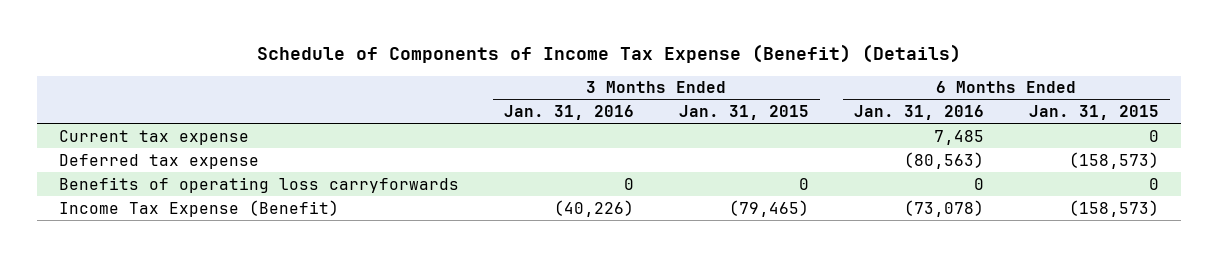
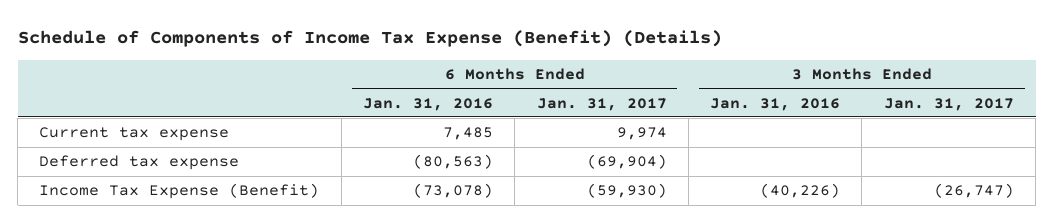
- | 3 Months Ended Jan. 31, 2016 | 3 Months Ended Jan. 31, 2015 | 6 Months Ended Jan. 31, 2016 | 6 Months Ended Jan. 31, 2015
+ | 6 Months Ended Jan. 31, 2016 | 6 Months Ended Jan. 31, 2017 | 3 Months Ended Jan. 31, 2016 | 3 Months Ended Jan. 31, 2017
- Benefits of operating loss carryforwards | 0 | 0 | 0 | 0

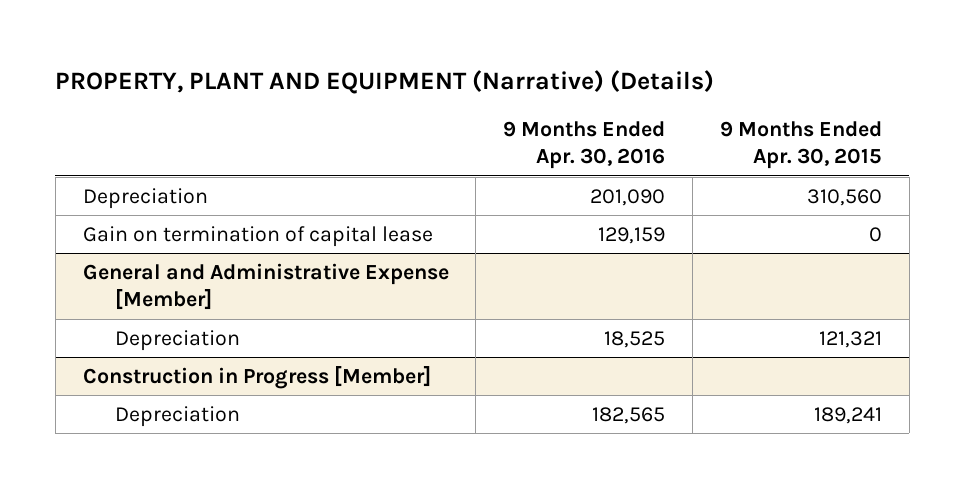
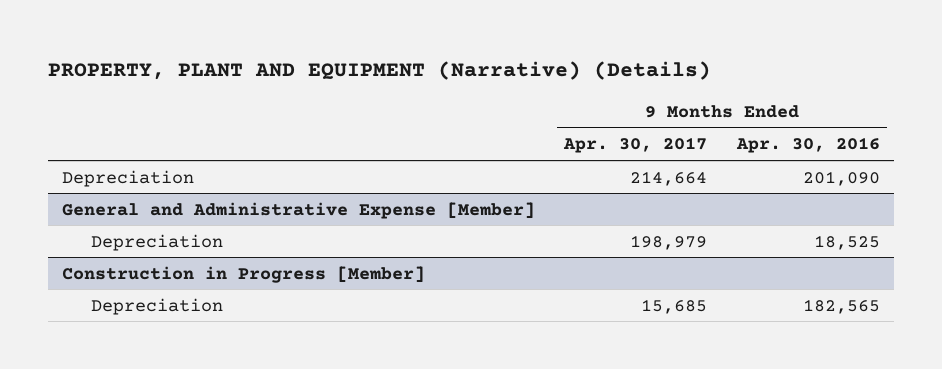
- | 9 Months Ended Apr. 30, 2016 | 9 Months Ended Apr. 30, 2015
+ | 9 Months Ended Apr. 30, 2017 | 9 Months Ended Apr. 30, 2016
- Gain on termination of capital lease | 129,159 | 0

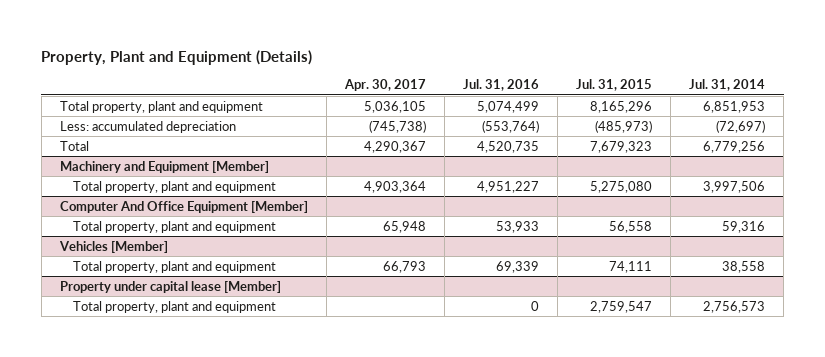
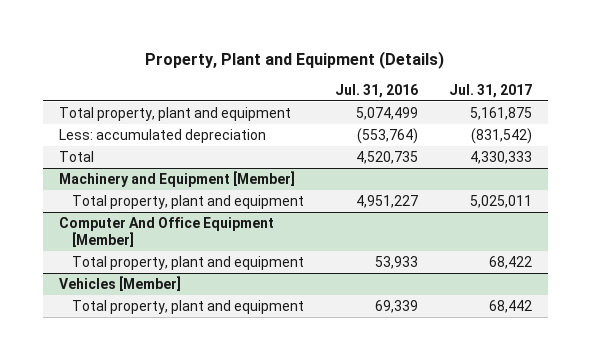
- | Apr. 30, 2017 | Jul. 31, 2016 | Jul. 31, 2015 | Jul. 31, 2014
+ | Jul. 31, 2016 | Jul. 31, 2017
- Property under capital lease [Member]
- Total property, plant and equipment | | 0 | 2,759,547 | 2,756,573

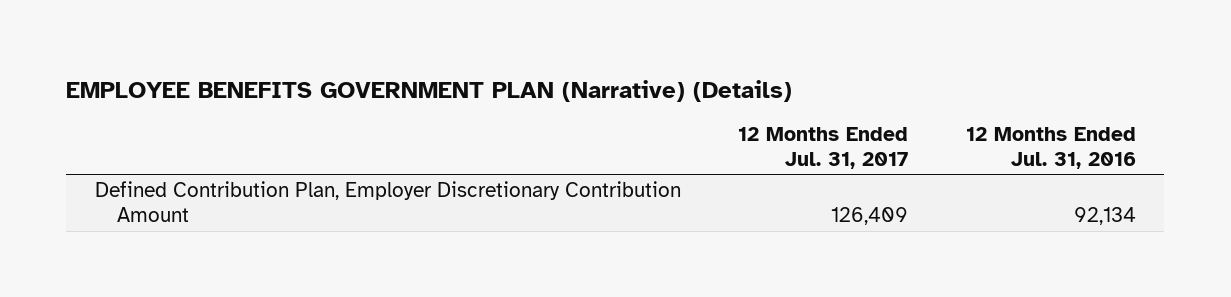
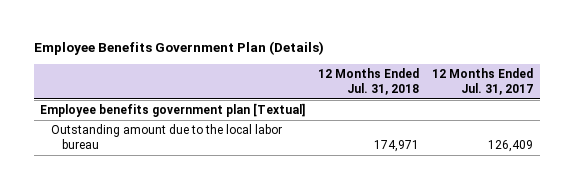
- EMPLOYEE BENEFITS GOVERNMENT PLAN (Narrative) (Details)
+ Employee Benefits Government Plan (Details)
- | 12 Months Ended Jul. 31, 2017 | 12 Months Ended Jul. 31, 2016
+ | 12 Months Ended Jul. 31, 2018 | 12 Months Ended Jul. 31, 2017
- Defined Contribution Plan, Employer Discretionary Contribution Amount | 126,409 | 92,134
+ Employee benefits government plan [Textual]
+ Outstanding amount due to the local labor bureau | 174,971 | 126,409

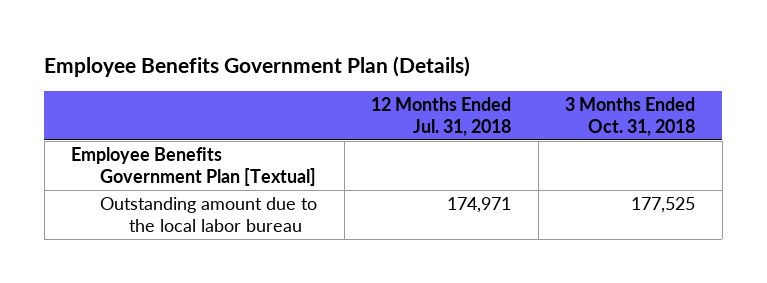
- | 12 Months Ended Jul. 31, 2018 | 12 Months Ended Jul. 31, 2017
+ | 12 Months Ended Jul. 31, 2018 | 3 Months Ended Oct. 31, 2018
- Employee benefits government plan [Textual]
+ Employee Benefits Government Plan [Textual]

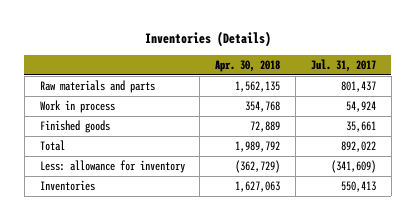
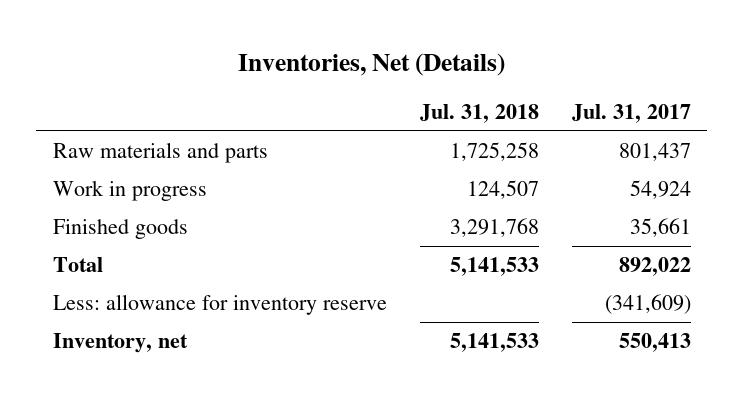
- Inventories (Details)
+ Inventories, Net (Details)
- | Apr. 30, 2018 | Jul. 31, 2017
+ | Jul. 31, 2018 | Jul. 31, 2017
- Work in process | 354,768 | 54,924
+ Work in progress | 124,507 | 54,924
- Less: allowance for inventory | (362,729) | (341,609)
- Inventories | 1,627,063 | 550,413
+ Less: allowance for inventory reserve | | (341,609)
+ Inventory, net | 5,141,533 | 550,413

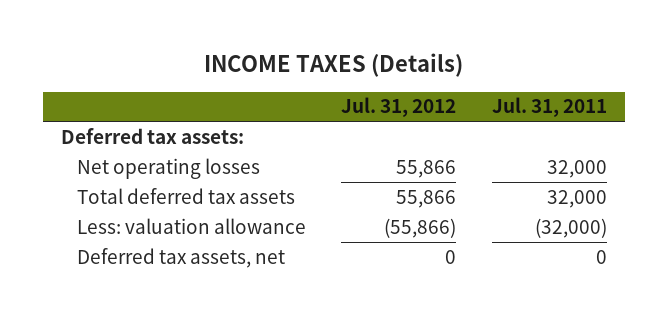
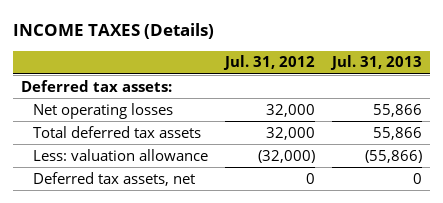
- | Jul. 31, 2012 | Jul. 31, 2011
+ | Jul. 31, 2012 | Jul. 31, 2013
- Net operating losses | 55,866 | 32,000
- Total deferred tax assets | 55,866 | 32,000
- Less: valuation allowance | (55,866) | (32,000)
+ Net operating losses | 32,000 | 55,866
+ Total deferred tax assets | 32,000 | 55,866
+ Less: valuation allowance | (32,000) | (55,866)

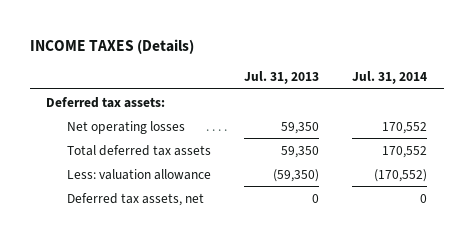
- | Jul. 31, 2012 | Jul. 31, 2013
+ | Jul. 31, 2013 | Jul. 31, 2014
- Net operating losses | 32,000 | 55,866
- Total deferred tax assets | 32,000 | 55,866
- Less: valuation allowance | (32,000) | (55,866)
+ Net operating losses | 59,350 | 170,552
+ Total deferred tax assets | 59,350 | 170,552
+ Less: valuation allowance | (59,350) | (170,552)

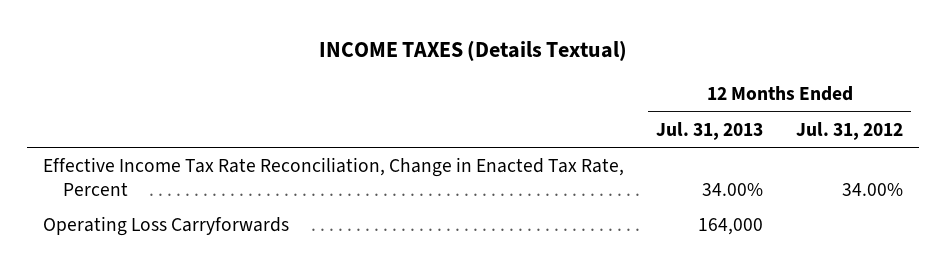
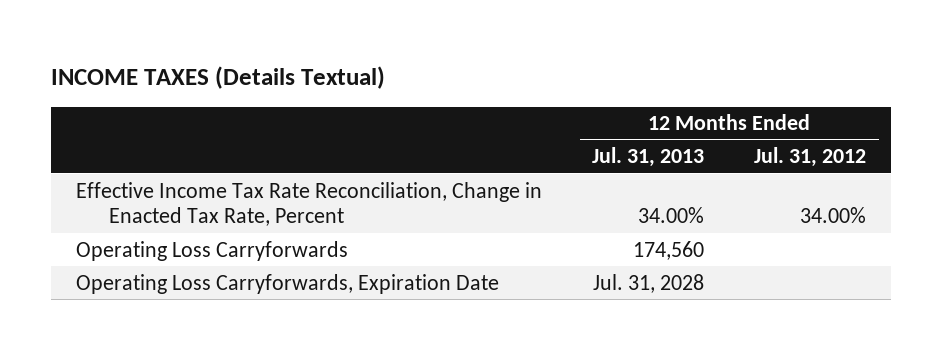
- Operating Loss Carryforwards | 164,000 |
+ Operating Loss Carryforwards | 174,560 |
+ Operating Loss Carryforwards, Expiration Date | Jul. 31, 2028 |

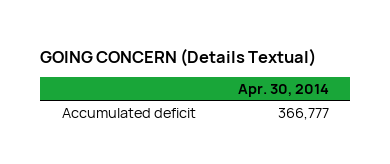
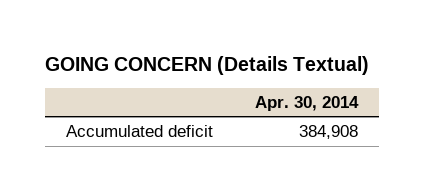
- Accumulated deficit | 366,777
+ Accumulated deficit | 384,908

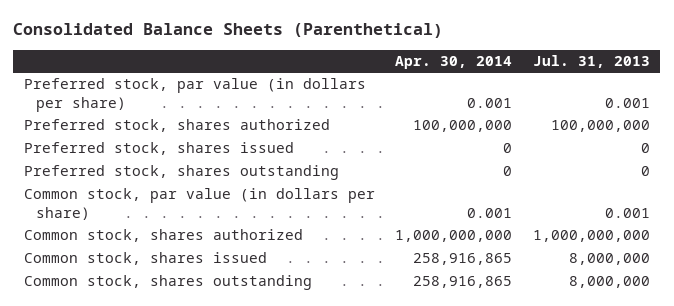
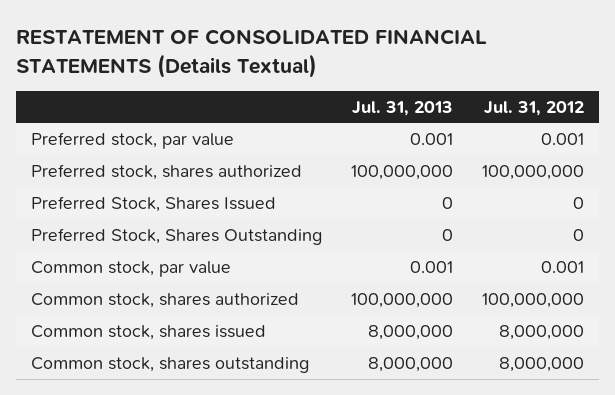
- Consolidated Balance Sheets (Parenthetical)
+ RESTATEMENT OF CONSOLIDATED FINANCIAL STATEMENTS (Details Textual)
- | Apr. 30, 2014 | Jul. 31, 2013
+ | Jul. 31, 2013 | Jul. 31, 2012
- Preferred stock, par value (in dollars per share) | 0.001 | 0.001
+ Preferred stock, par value | 0.001 | 0.001
- Preferred stock, shares issued | 0 | 0
- Preferred stock, shares outstanding | 0 | 0
- Common stock, par value (in dollars per share) | 0.001 | 0.001
- Common stock, shares authorized | 1,000,000,000 | 1,000,000,000
+ Preferred Stock, Shares Issued | 0 | 0
+ Preferred Stock, Shares Outstanding | 0 | 0
+ Common stock, par value | 0.001 | 0.001
+ Common stock, shares authorized | 100,000,000 | 100,000,000

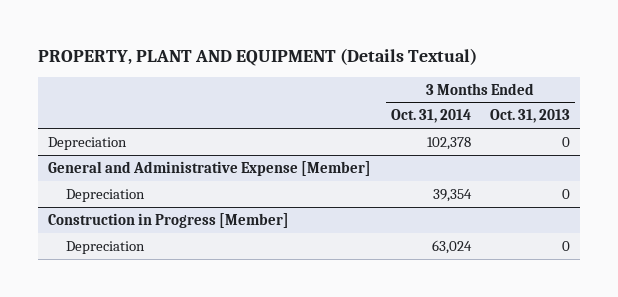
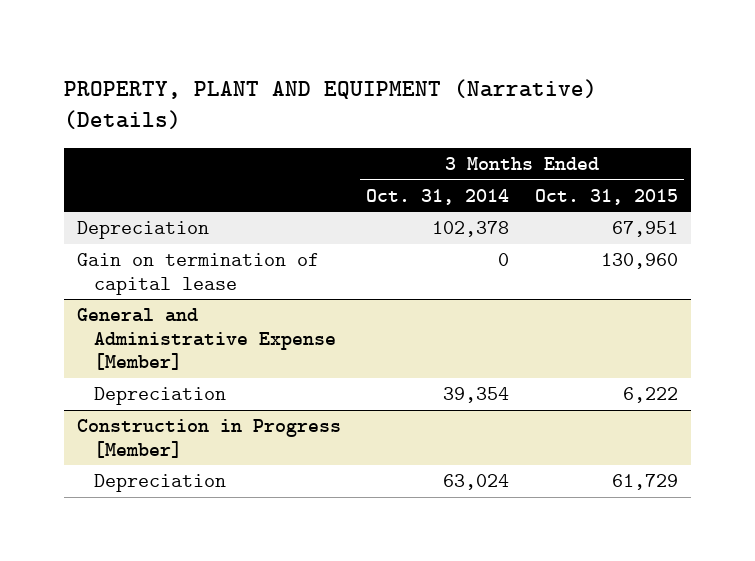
- PROPERTY, PLANT AND EQUIPMENT (Details Textual)
+ PROPERTY, PLANT AND EQUIPMENT (Narrative) (Details)
- | 3 Months Ended Oct. 31, 2014 | 3 Months Ended Oct. 31, 2013
+ | 3 Months Ended Oct. 31, 2014 | 3 Months Ended Oct. 31, 2015
+ Gain on termination of capital lease | 0 | 130,960

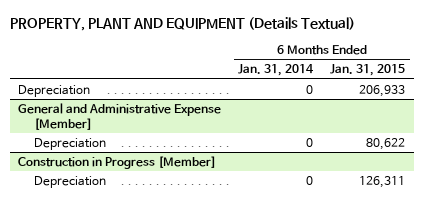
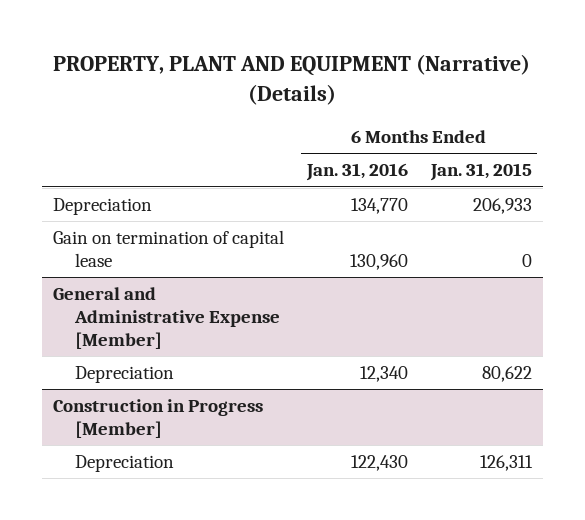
- PROPERTY, PLANT AND EQUIPMENT (Details Textual)
+ PROPERTY, PLANT AND EQUIPMENT (Narrative) (Details)
- | 6 Months Ended Jan. 31, 2014 | 6 Months Ended Jan. 31, 2015
+ | 6 Months Ended Jan. 31, 2016 | 6 Months Ended Jan. 31, 2015
+ Gain on termination of capital lease | 130,960 | 0

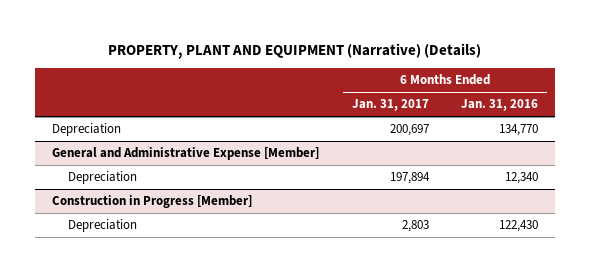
- | 6 Months Ended Jan. 31, 2016 | 6 Months Ended Jan. 31, 2015
+ | 6 Months Ended Jan. 31, 2017 | 6 Months Ended Jan. 31, 2016
- Gain on termination of capital lease | 130,960 | 0

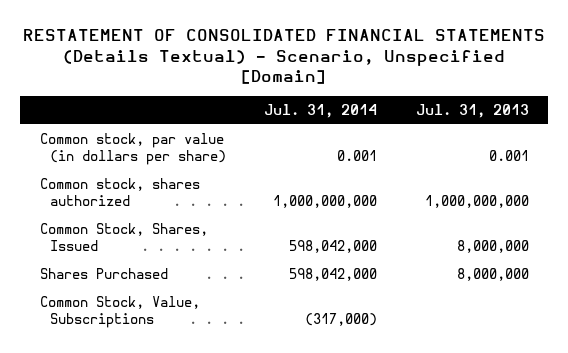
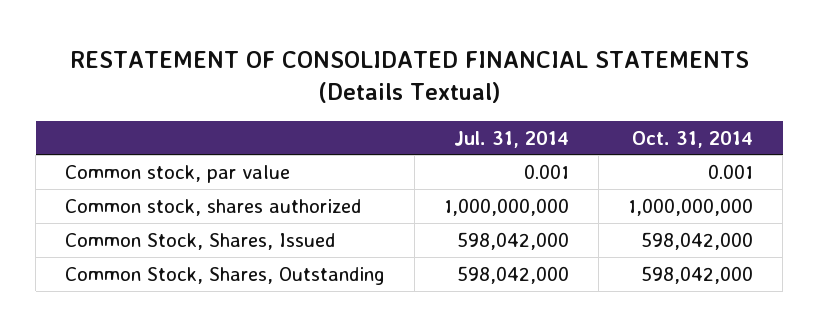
- RESTATEMENT OF CONSOLIDATED FINANCIAL STATEMENTS (Details Textual) - Scenario, Unspecified [Domain]
+ RESTATEMENT OF CONSOLIDATED FINANCIAL STATEMENTS (Details Textual)
- | Jul. 31, 2014 | Jul. 31, 2013
+ | Jul. 31, 2014 | Oct. 31, 2014
- Common stock, par value (in dollars per share) | 0.001 | 0.001
+ Common stock, par value | 0.001 | 0.001
- Shares Purchased | 598,042,000 | 8,000,000
- Common Stock, Value, Subscriptions | (317,000) |
+ Common Stock, Shares, Outstanding | 598,042,000 | 598,042,000

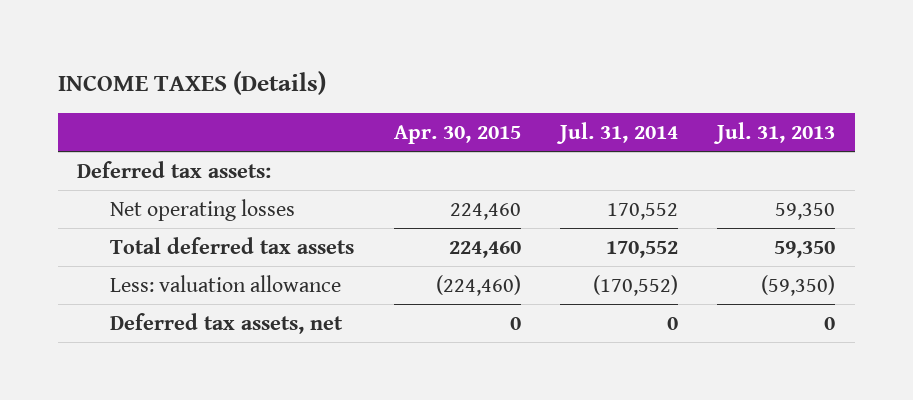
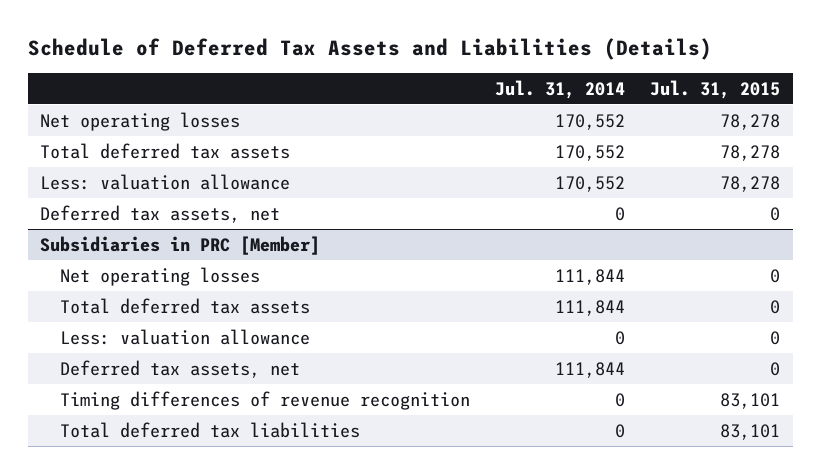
- INCOME TAXES (Details)
+ Schedule of Deferred Tax Assets and Liabilities (Details)
- | Apr. 30, 2015 | Jul. 31, 2014 | Jul. 31, 2013
+ | Jul. 31, 2014 | Jul. 31, 2015
- Deferred tax assets:
- Less: valuation allowance | (224,460) | (170,552) | (59,350)
+ Less: valuation allowance | 170,552 | 78,278
+ Subsidiaries in PRC [Member]
+ Net operating losses | 111,844 | 0
+ Total deferred tax assets | 111,844 | 0
+ Less: valuation allowance | 0 | 0
+ Deferred tax assets, net | 111,844 | 0
+ Timing differences of revenue recognition | 0 | 83,101
+ Total deferred tax liabilities | 0 | 83,101

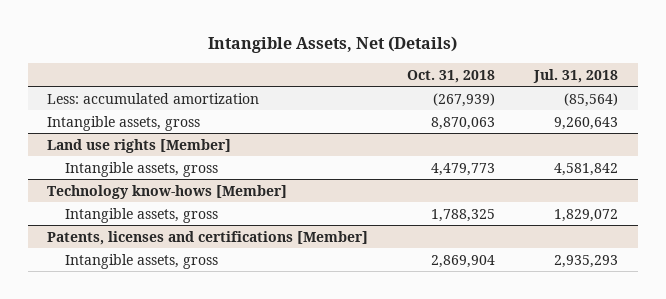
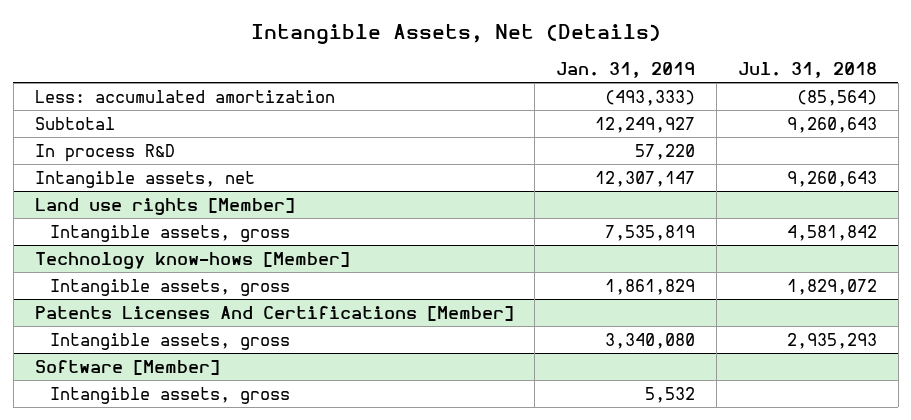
- | Oct. 31, 2018 | Jul. 31, 2018
+ | Jan. 31, 2019 | Jul. 31, 2018
- Intangible assets, gross | 8,870,063 | 9,260,643
+ Subtotal | 12,249,927 | 9,260,643
+ In process R&D | 57,220 |
+ Intangible assets, net | 12,307,147 | 9,260,643
- Patents, licenses and certifications [Member]
+ Patents Licenses And Certifications [Member]
+ Software [Member]
+ Intangible assets, gross | 5,532 |

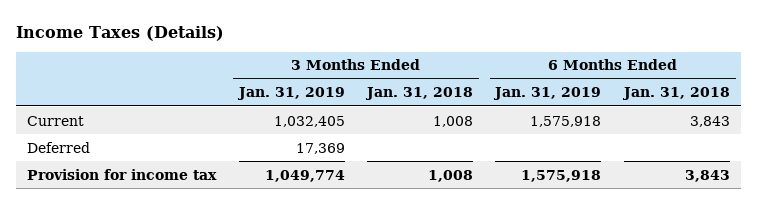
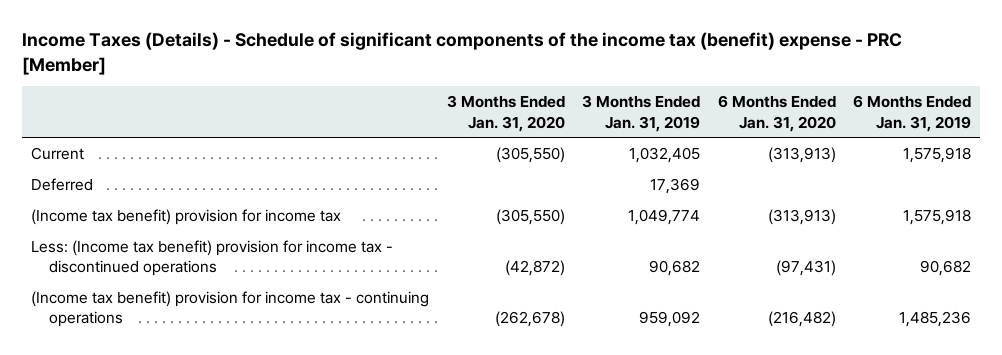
- Income Taxes (Details)
+ Income Taxes (Details) - Schedule of significant components of the income tax (benefit) expense - PRC [Member]
- | 3 Months Ended Jan. 31, 2019 | 3 Months Ended Jan. 31, 2018 | 6 Months Ended Jan. 31, 2019 | 6 Months Ended Jan. 31, 2018
+ | 3 Months Ended Jan. 31, 2020 | 3 Months Ended Jan. 31, 2019 | 6 Months Ended Jan. 31, 2020 | 6 Months Ended Jan. 31, 2019
- Provision for income tax | 1,049,774 | 1,008 | 1,575,918 | 3,843
+ (Income tax benefit) provision for income tax | (305,550) | 1,049,774 | (313,913) | 1,575,918
+ Less: (Income tax benefit) provision for income tax - discontinued operations | (42,872) | 90,682 | (97,431) | 90,682
+ (Income tax benefit) provision for income tax - continuing operations | (262,678) | 959,092 | (216,482) | 1,485,236

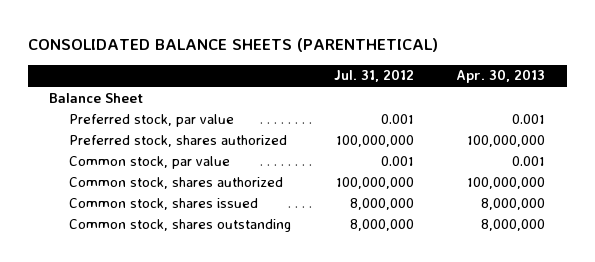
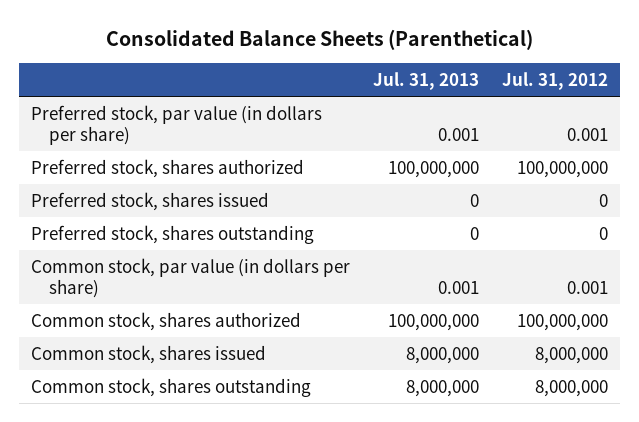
- CONSOLIDATED BALANCE SHEETS (PARENTHETICAL)
+ Consolidated Balance Sheets (Parenthetical)
- | Jul. 31, 2012 | Apr. 30, 2013
+ | Jul. 31, 2013 | Jul. 31, 2012
- Balance Sheet
- Preferred stock, par value | 0.001 | 0.001
+ Preferred stock, par value (in dollars per share) | 0.001 | 0.001
- Common stock, par value | 0.001 | 0.001
+ Preferred stock, shares issued | 0 | 0
+ Preferred stock, shares outstanding | 0 | 0
+ Common stock, par value (in dollars per share) | 0.001 | 0.001

